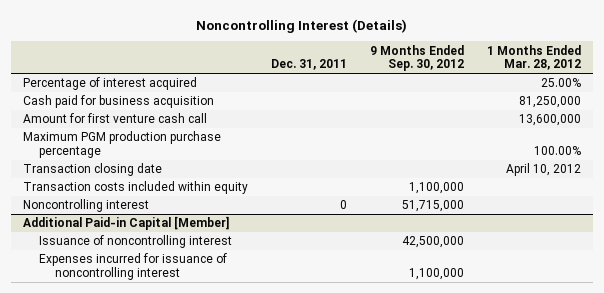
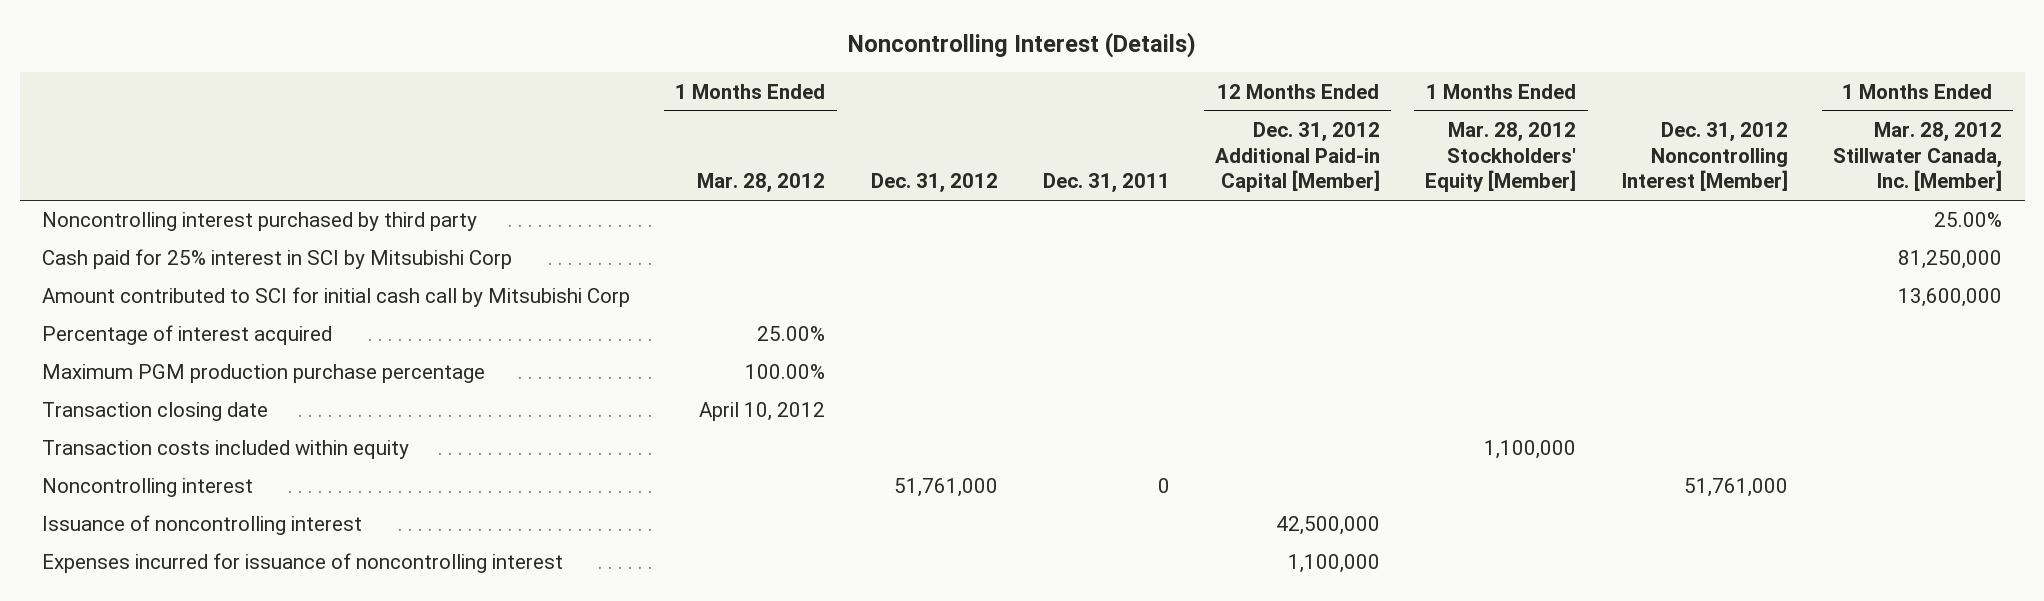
- | Dec. 31, 2011 | 9 Months Ended Sep. 30, 2012 | 1 Months Ended Mar. 28, 2012
+ | 1 Months Ended Mar. 28, 2012 | Dec. 31, 2012 | Dec. 31, 2011 | 12 Months Ended Dec. 31, 2012 Additional Paid-in Capital [Member] | 1 Months Ended Mar. 28, 2012 Stockholders' Equity [Member] | Dec. 31, 2012 Noncontrolling Interest [Member] | 1 Months Ended Mar. 28, 2012 Stillwater Canada, Inc. [Member]
+ Noncontrolling interest purchased by third party | | | | | | | 25.00%
+ Cash paid for 25% interest in SCI by Mitsubishi Corp | | | | | | | 81,250,000
+ Amount contributed to SCI for initial cash call by Mitsubishi Corp | | | | | | | 13,600,000
- Cash paid for business acquisition | | | 81,250,000
- Amount for first venture cash call | | | 13,600,000
- Additional Paid-in Capital [Member]
- Issuance of noncontrolling interest | | 42,500,000 |
- Expenses incurred for issuance of noncontrolling interest | | 1,100,000 |
+ Issuance of noncontrolling interest | | | | 42,500,000 | | |
+ Expenses incurred for issuance of noncontrolling interest | | | | 1,100,000 | | |

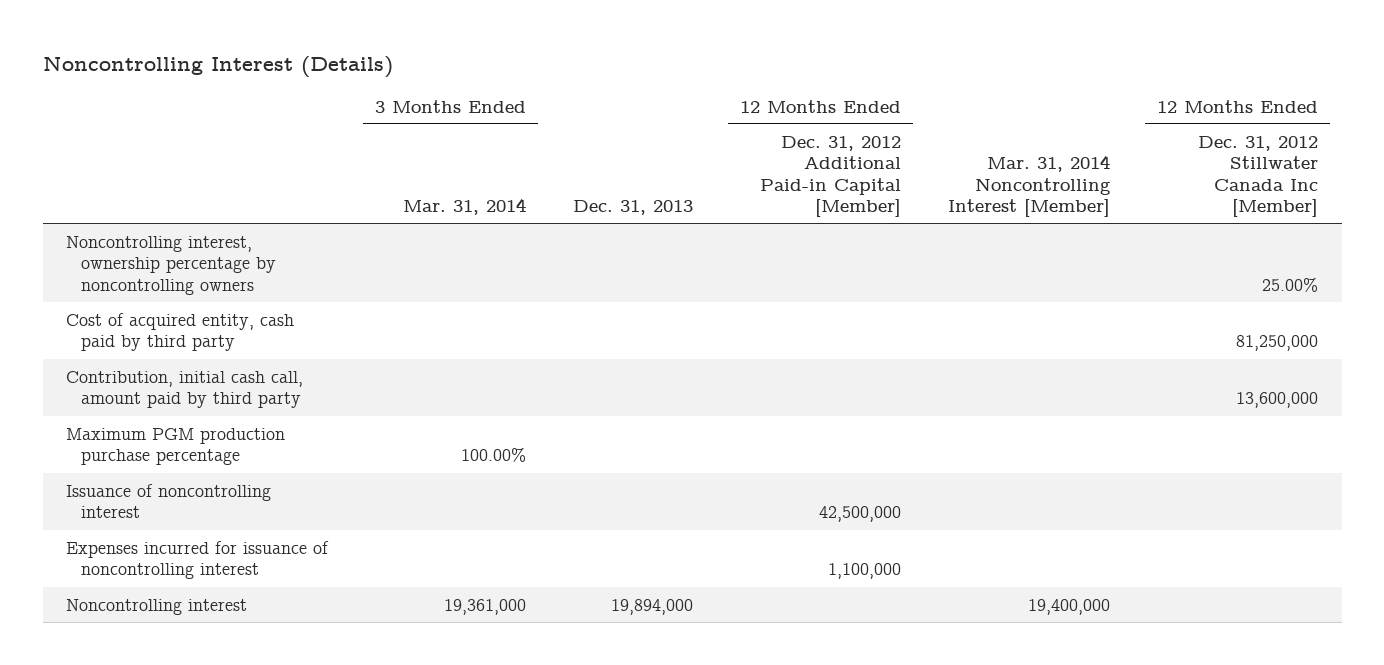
- | 1 Months Ended Mar. 28, 2012 | Dec. 31, 2012 | Dec. 31, 2011 | 12 Months Ended Dec. 31, 2012 Additional Paid-in Capital [Member] | 1 Months Ended Mar. 28, 2012 Stockholders' Equity [Member] | Dec. 31, 2012 Noncontrolling Interest [Member] | 1 Months Ended Mar. 28, 2012 Stillwater Canada, Inc. [Member]
+ | 3 Months Ended Mar. 31, 2014 | Dec. 31, 2013 | 12 Months Ended Dec. 31, 2012 Additional Paid-in Capital [Member] | Mar. 31, 2014 Noncontrolling Interest [Member] | 12 Months Ended Dec. 31, 2012 Stillwater Canada Inc [Member]
- Noncontrolling interest purchased by third party | | | | | | | 25.00%
- Cash paid for 25% interest in SCI by Mitsubishi Corp | | | | | | | 81,250,000
- Amount contributed to SCI for initial cash call by Mitsubishi Corp | | | | | | | 13,600,000
- Percentage of interest acquired | 25.00% | | | | | |
+ Noncontrolling interest, ownership percentage by noncontrolling owners | | | | | 25.00%
+ Cost of acquired entity, cash paid by third party | | | | | 81,250,000
+ Contribution, initial cash call, amount paid by third party | | | | | 13,600,000
- Transaction closing date | April 10, 2012 | | | | | |
- Transaction costs included within equity | | | | | 1,100,000 | |
moved down: Noncontrolling interest | 19,361,000 | 19,894,000 | | 19,400,000 |

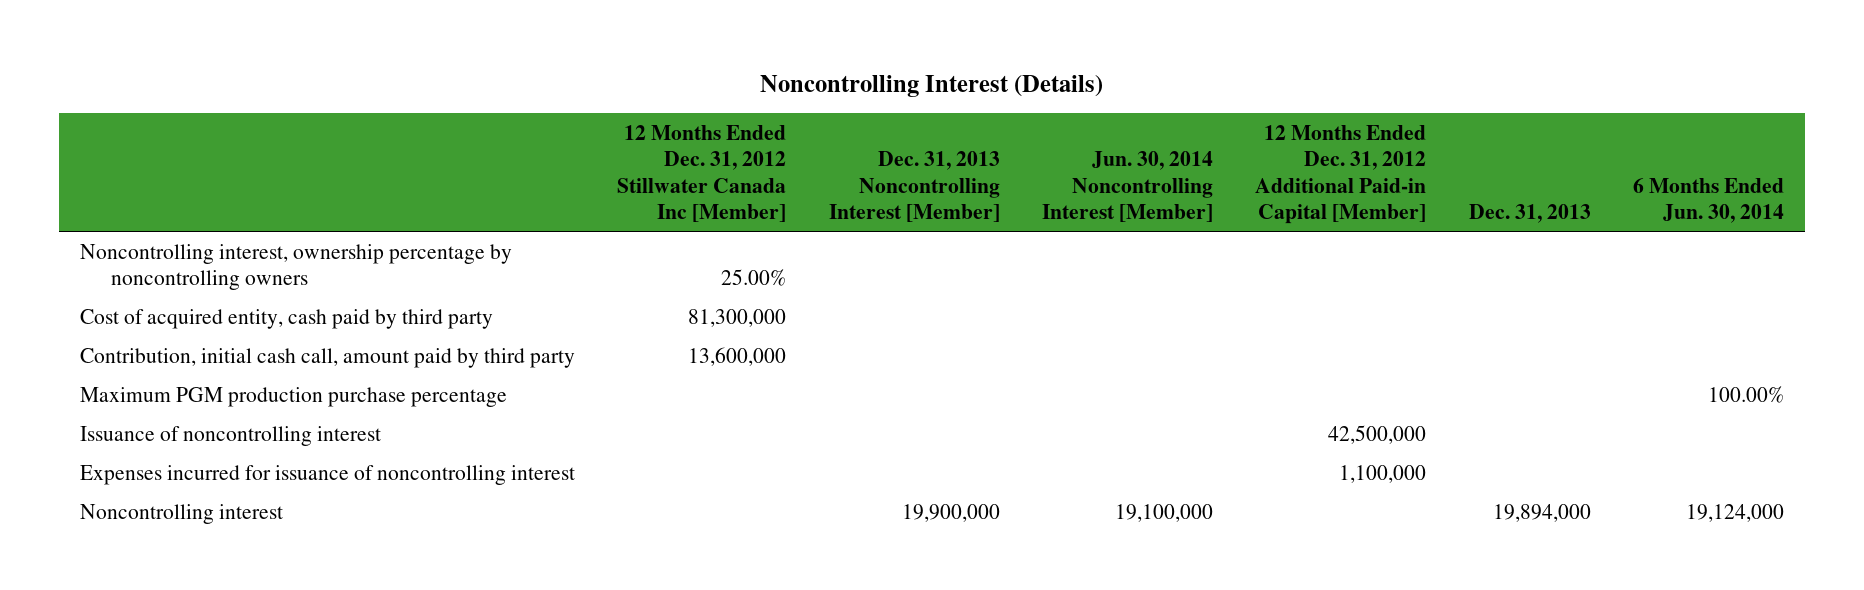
- | 3 Months Ended Mar. 31, 2014 | Dec. 31, 2013 | 12 Months Ended Dec. 31, 2012 Additional Paid-in Capital [Member] | Mar. 31, 2014 Noncontrolling Interest [Member] | 12 Months Ended Dec. 31, 2012 Stillwater Canada Inc [Member]
+ | 12 Months Ended Dec. 31, 2012 Stillwater Canada Inc [Member] | Dec. 31, 2013 Noncontrolling Interest [Member] | Jun. 30, 2014 Noncontrolling Interest [Member] | 12 Months Ended Dec. 31, 2012 Additional Paid-in Capital [Member] | Dec. 31, 2013 | 6 Months Ended Jun. 30, 2014
- Cost of acquired entity, cash paid by third party | | | | | 81,250,000
+ Cost of acquired entity, cash paid by third party | 81,300,000 | | | | |

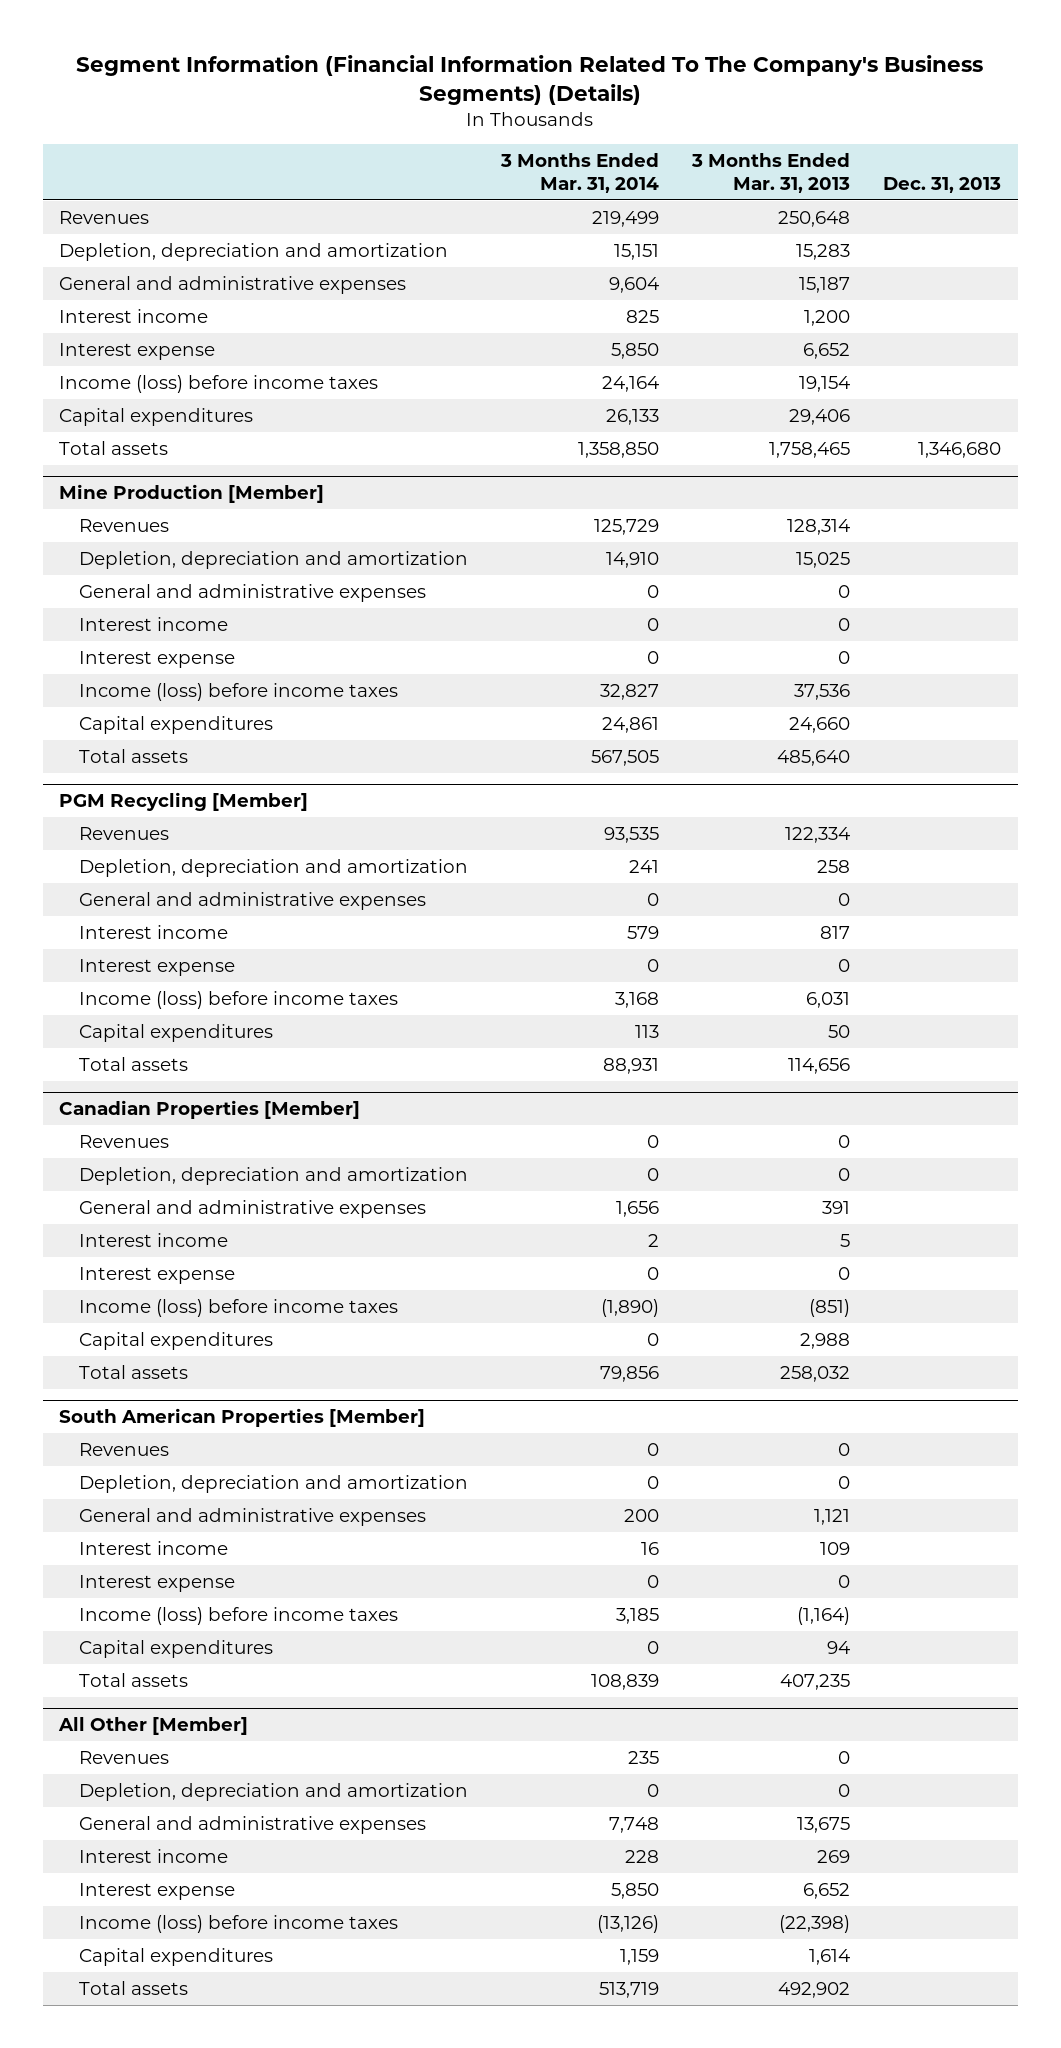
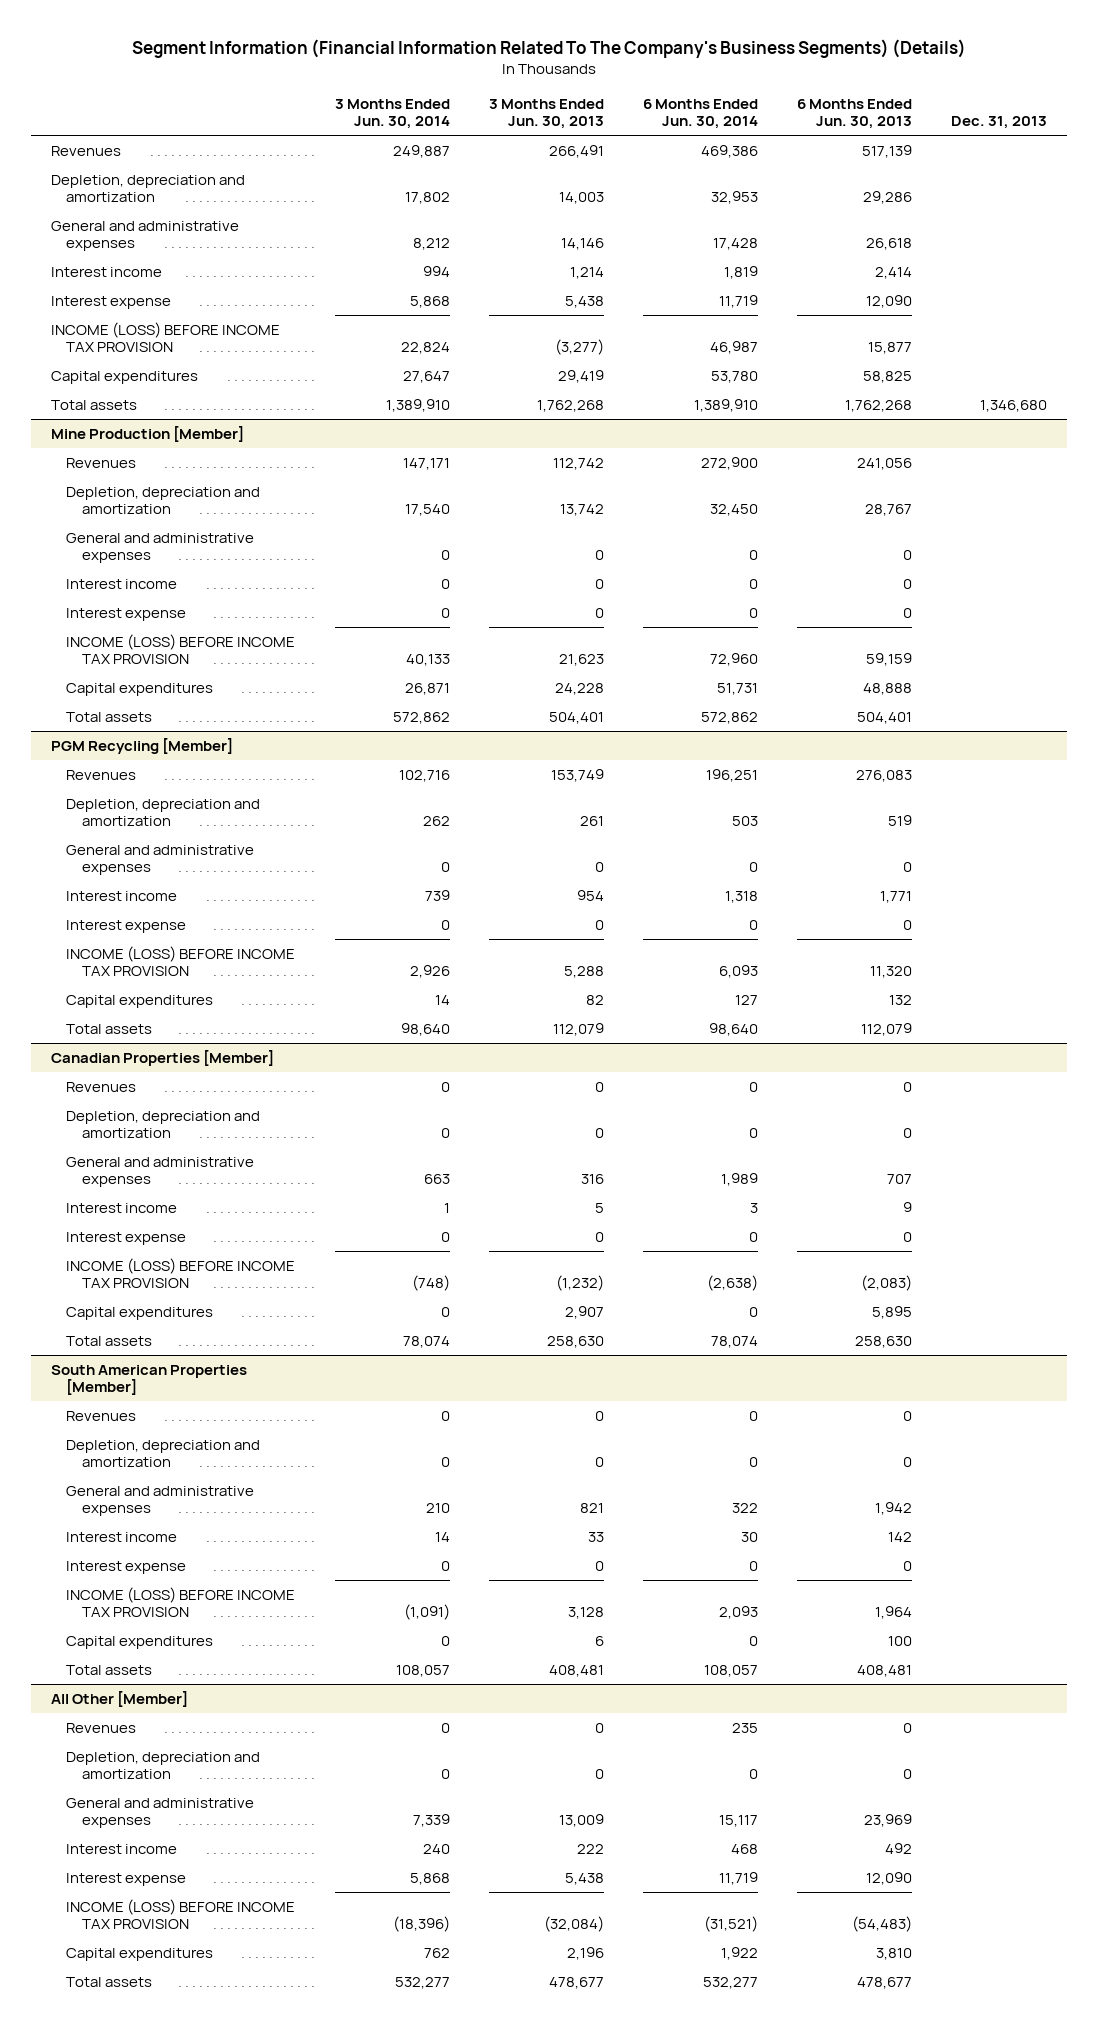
- | 3 Months Ended Mar. 31, 2014 | 3 Months Ended Mar. 31, 2013 | Dec. 31, 2013
+ | 3 Months Ended Jun. 30, 2014 | 3 Months Ended Jun. 30, 2013 | 6 Months Ended Jun. 30, 2014 | 6 Months Ended Jun. 30, 2013 | Dec. 31, 2013
- Income (loss) before income taxes | 24,164 | 19,154 |
+ INCOME (LOSS) BEFORE INCOME TAX PROVISION | 22,824 | (3,277) | 46,987 | 15,877 |
@ Mine Production [Member]
- Income (loss) before income taxes | 32,827 | 37,536 |
+ INCOME (LOSS) BEFORE INCOME TAX PROVISION | 40,133 | 21,623 | 72,960 | 59,159 |
@ PGM Recycling [Member]
- Income (loss) before income taxes | 3,168 | 6,031 |
+ INCOME (LOSS) BEFORE INCOME TAX PROVISION | 2,926 | 5,288 | 6,093 | 11,320 |
@ Canadian Properties [Member]
- Income (loss) before income taxes | (1,890) | (851) |
+ INCOME (LOSS) BEFORE INCOME TAX PROVISION | (748) | (1,232) | (2,638) | (2,083) |
@ South American Properties [Member]
- Income (loss) before income taxes | 3,185 | (1,164) |
+ INCOME (LOSS) BEFORE INCOME TAX PROVISION | (1,091) | 3,128 | 2,093 | 1,964 |
@ All Other [Member]
- Income (loss) before income taxes | (13,126) | (22,398) |
+ INCOME (LOSS) BEFORE INCOME TAX PROVISION | (18,396) | (32,084) | (31,521) | (54,483) |

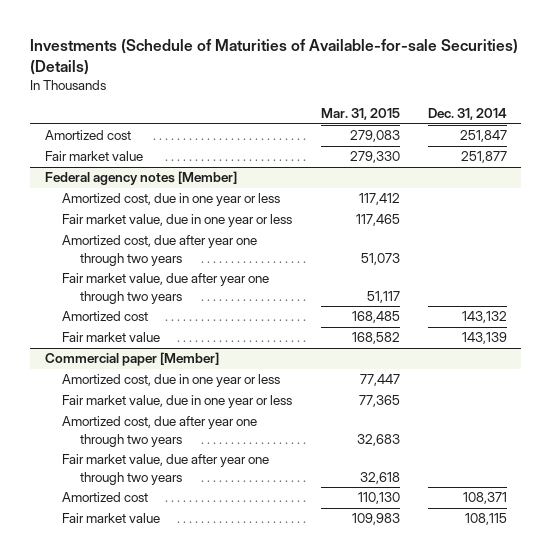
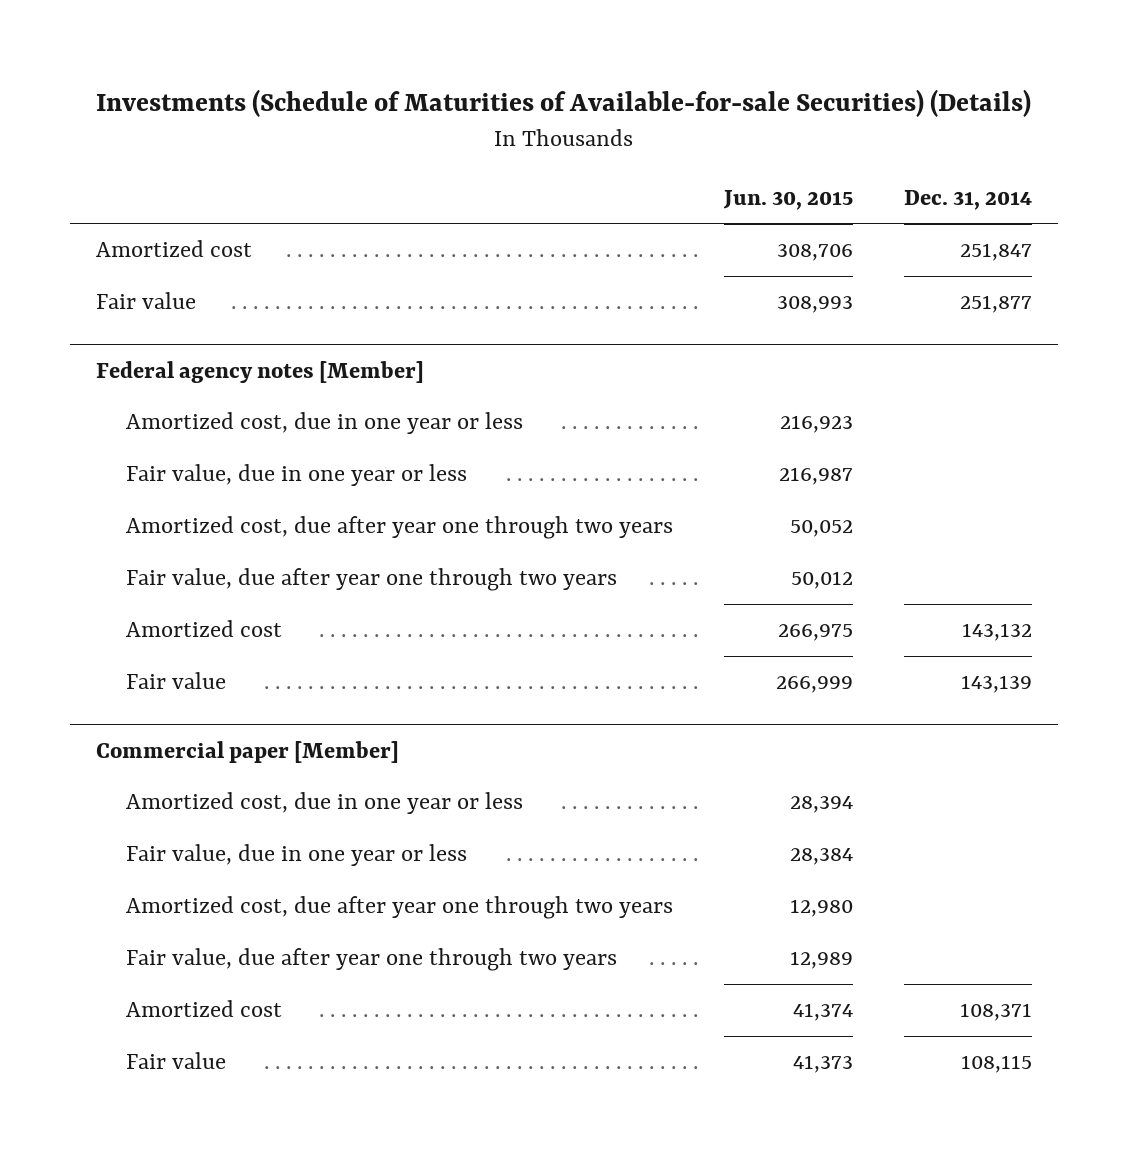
- | Mar. 31, 2015 | Dec. 31, 2014
+ | Jun. 30, 2015 | Dec. 31, 2014
- Fair market value | 279,330 | 251,877
+ Fair value | 308,993 | 251,877
@ Federal agency notes [Member]
- Fair market value, due in one year or less | 117,465 |
+ Fair value, due in one year or less | 216,987 |
- Fair market value, due after year one through two years | 51,117 |
+ Fair value, due after year one through two years | 50,012 |
- Fair market value | 168,582 | 143,139
+ Fair value | 266,999 | 143,139
@ Commercial paper [Member]
- Fair market value, due in one year or less | 77,365 |
+ Fair value, due in one year or less | 28,384 |
- Fair market value, due after year one through two years | 32,618 |
+ Fair value, due after year one through two years | 12,989 |
- Fair market value | 109,983 | 108,115
+ Fair value | 41,373 | 108,115

